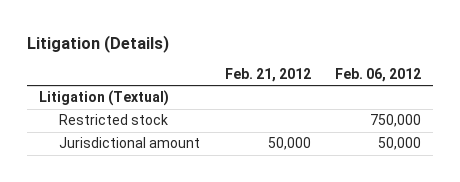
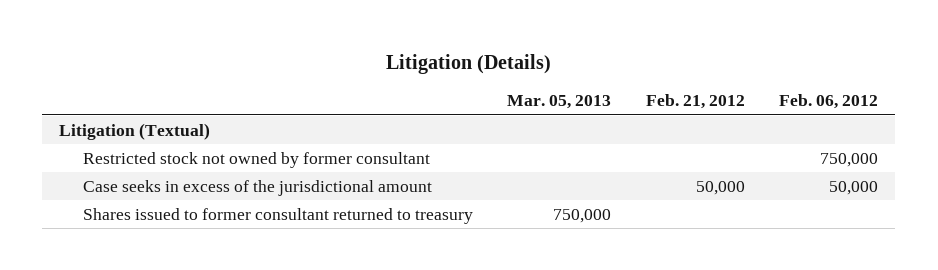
- | Feb. 21, 2012 | Feb. 06, 2012
+ | Mar. 05, 2013 | Feb. 21, 2012 | Feb. 06, 2012
- Restricted stock | | 750,000
- Jurisdictional amount | 50,000 | 50,000
+ Restricted stock not owned by former consultant | | | 750,000
+ Case seeks in excess of the jurisdictional amount | | 50,000 | 50,000
+ Shares issued to former consultant returned to treasury | 750,000 | |

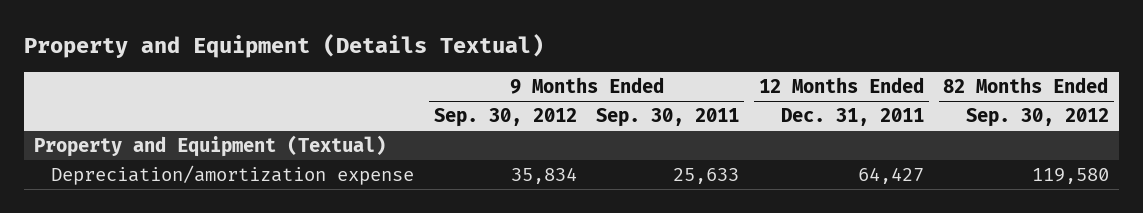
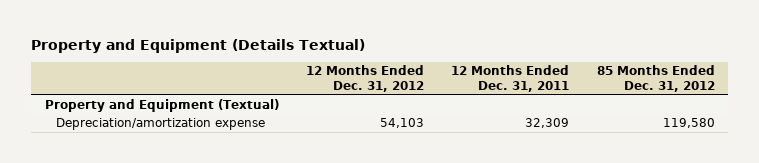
- | 9 Months Ended Sep. 30, 2012 | 9 Months Ended Sep. 30, 2011 | 12 Months Ended Dec. 31, 2011 | 82 Months Ended Sep. 30, 2012
+ | 12 Months Ended Dec. 31, 2012 | 12 Months Ended Dec. 31, 2011 | 85 Months Ended Dec. 31, 2012
- Depreciation/amortization expense | 35,834 | 25,633 | 64,427 | 119,580
+ Depreciation/amortization expense | 54,103 | 32,309 | 119,580

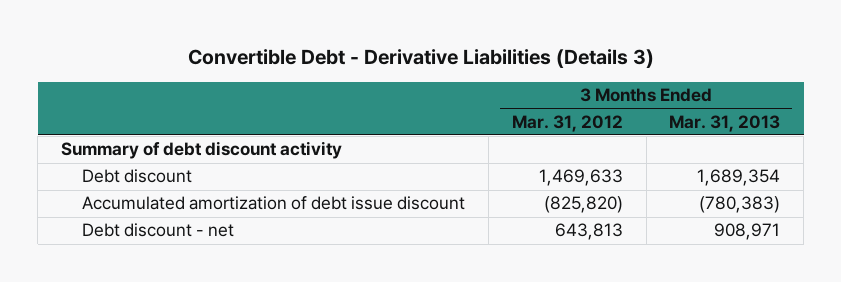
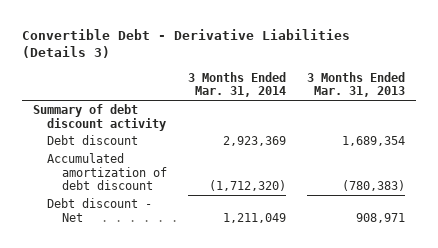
- | 3 Months Ended Mar. 31, 2012 | 3 Months Ended Mar. 31, 2013
+ | 3 Months Ended Mar. 31, 2014 | 3 Months Ended Mar. 31, 2013
- Accumulated amortization of debt issue discount | (825,820) | (780,383)
- Debt discount - net | 643,813 | 908,971
+ Accumulated amortization of debt discount | (1,712,320) | (780,383)
+ Debt discount - Net | 1,211,049 | 908,971

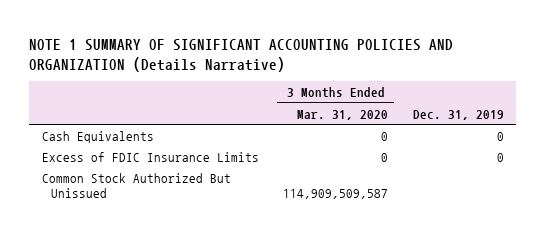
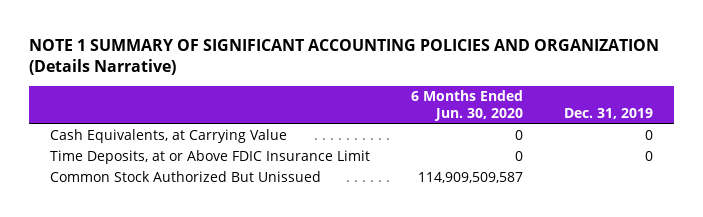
- | 3 Months Ended Mar. 31, 2020 | Dec. 31, 2019
+ | 6 Months Ended Jun. 30, 2020 | Dec. 31, 2019
- Cash Equivalents | 0 | 0
- Excess of FDIC Insurance Limits | 0 | 0
+ Cash Equivalents, at Carrying Value | 0 | 0
+ Time Deposits, at or Above FDIC Insurance Limit | 0 | 0

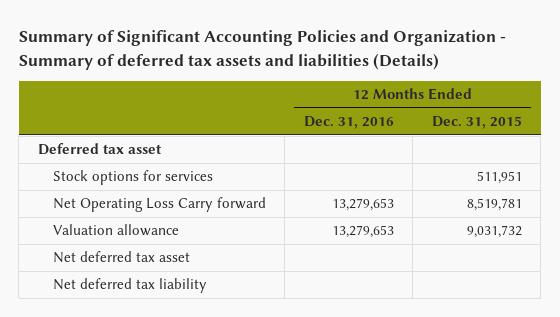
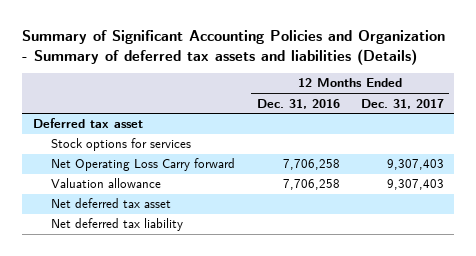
- | 12 Months Ended Dec. 31, 2016 | 12 Months Ended Dec. 31, 2015
+ | 12 Months Ended Dec. 31, 2016 | 12 Months Ended Dec. 31, 2017
- Net Operating Loss Carry forward | 13,279,653 | 8,519,781
- Valuation allowance | 13,279,653 | 9,031,732
+ Net Operating Loss Carry forward | 7,706,258 | 9,307,403
+ Valuation allowance | 7,706,258 | 9,307,403

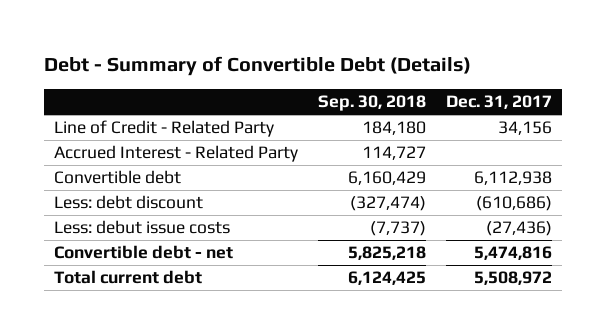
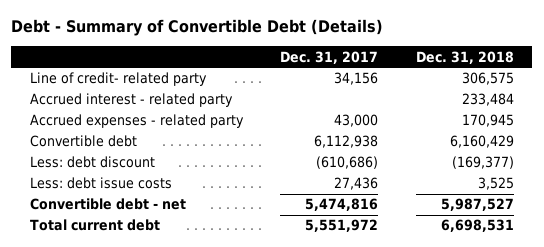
- | Sep. 30, 2018 | Dec. 31, 2017
+ | Dec. 31, 2017 | Dec. 31, 2018
- Line of Credit - Related Party | 184,180 | 34,156
- Accrued Interest - Related Party | 114,727 |
+ Line of credit- related party | 34,156 | 306,575
+ Accrued interest - related party | | 233,484
+ Accrued expenses - related party | 43,000 | 170,945
- Less: debut issue costs | (7,737) | (27,436)
+ Less: debt issue costs | 27,436 | 3,525
- Total current debt | 6,124,425 | 5,508,972
+ Total current debt | 5,551,972 | 6,698,531

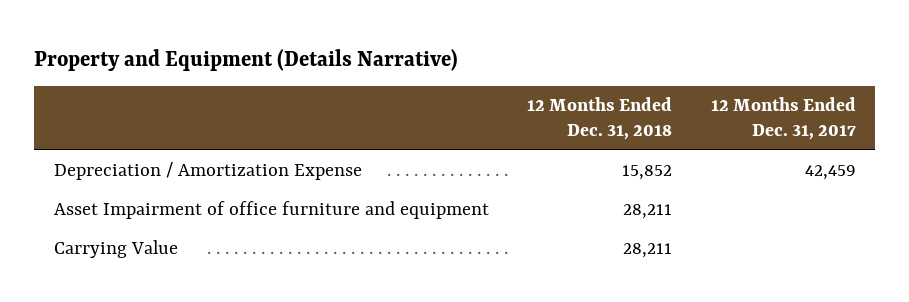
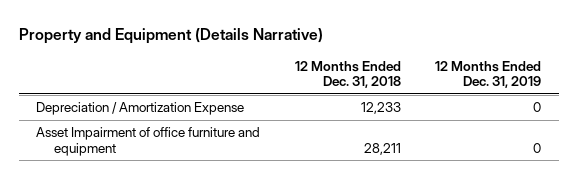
- | 12 Months Ended Dec. 31, 2018 | 12 Months Ended Dec. 31, 2017
+ | 12 Months Ended Dec. 31, 2018 | 12 Months Ended Dec. 31, 2019
- Depreciation / Amortization Expense | 15,852 | 42,459
+ Depreciation / Amortization Expense | 12,233 | 0
- Carrying Value | 28,211 |

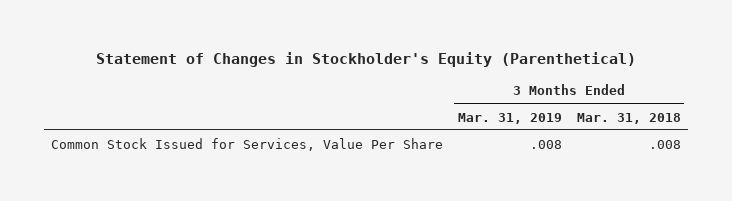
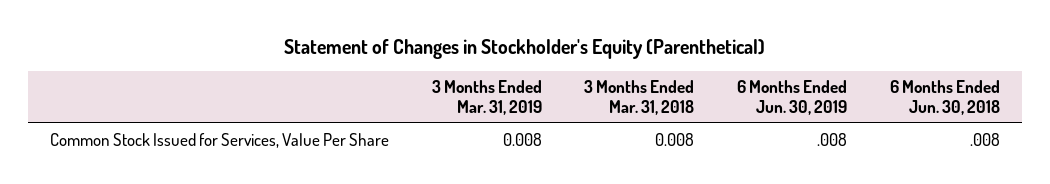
- | 3 Months Ended Mar. 31, 2019 | 3 Months Ended Mar. 31, 2018
+ | 3 Months Ended Mar. 31, 2019 | 3 Months Ended Mar. 31, 2018 | 6 Months Ended Jun. 30, 2019 | 6 Months Ended Jun. 30, 2018
- Common Stock Issued for Services, Value Per Share | .008 | .008
+ Common Stock Issued for Services, Value Per Share | 0.008 | 0.008 | .008 | .008

